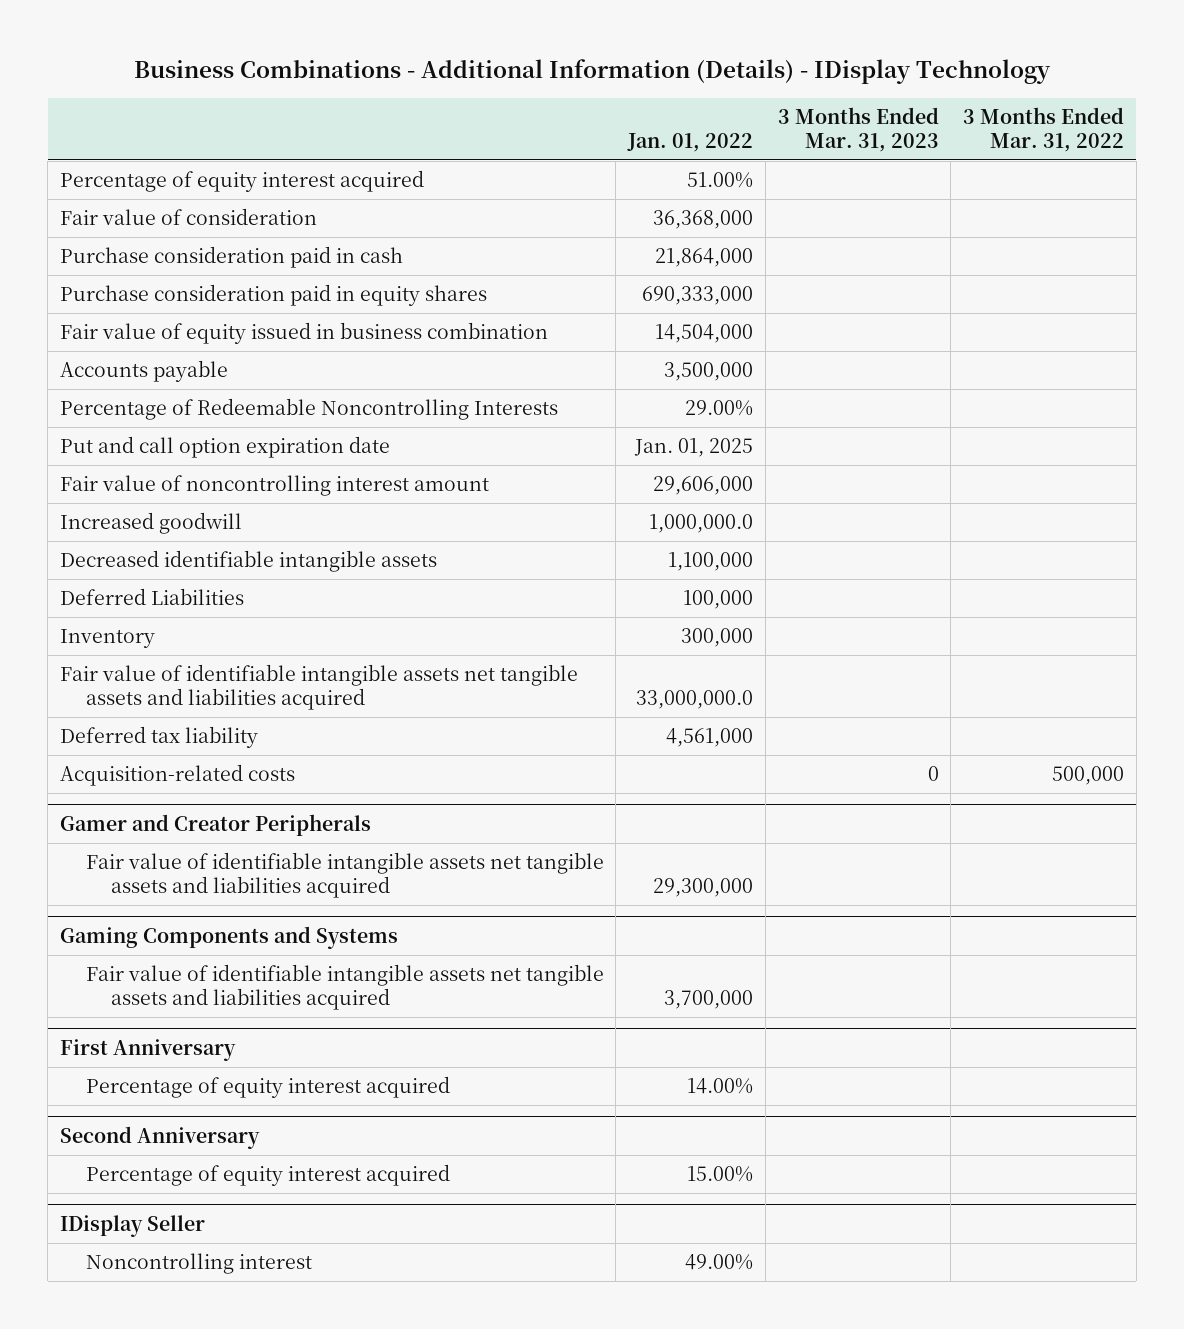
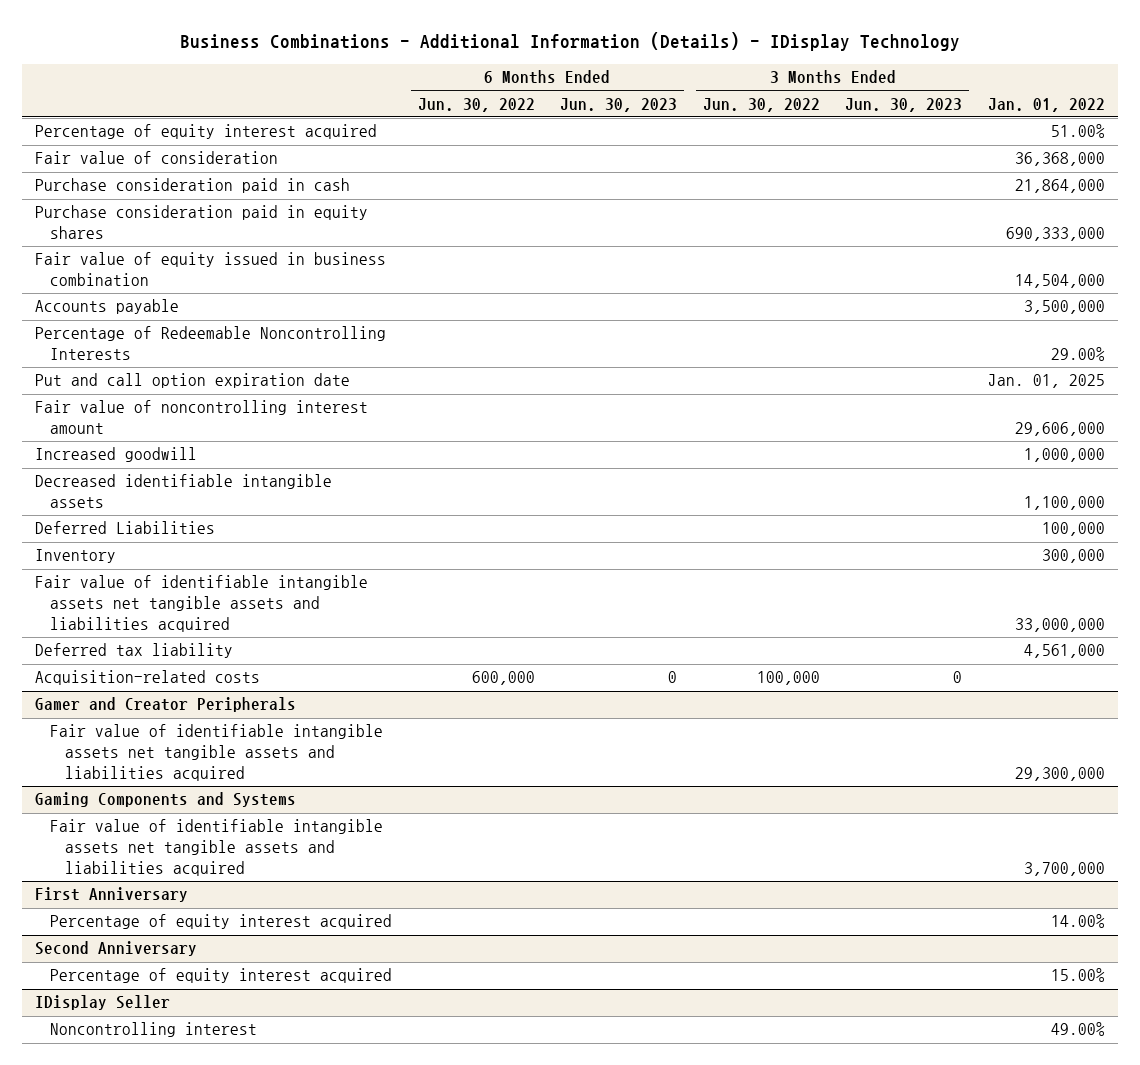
- | Jan. 01, 2022 | 3 Months Ended Mar. 31, 2023 | 3 Months Ended Mar. 31, 2022
+ | 6 Months Ended Jun. 30, 2022 | 6 Months Ended Jun. 30, 2023 | 3 Months Ended Jun. 30, 2022 | 3 Months Ended Jun. 30, 2023 | Jan. 01, 2022
- Increased goodwill | 1,000,000.0 | |
+ Increased goodwill | | | | | 1,000,000
- Fair value of identifiable intangible assets net tangible assets and liabilities acquired | 33,000,000.0 | |
+ Fair value of identifiable intangible assets net tangible assets and liabilities acquired | | | | | 33,000,000

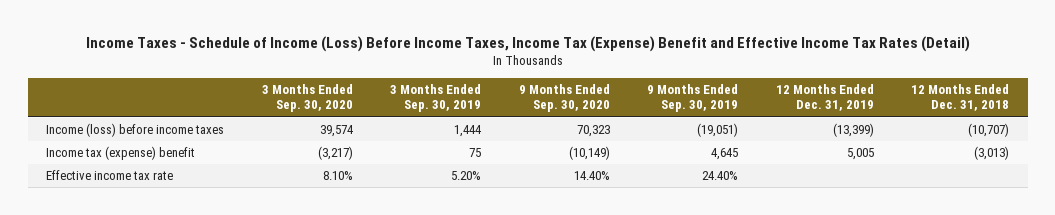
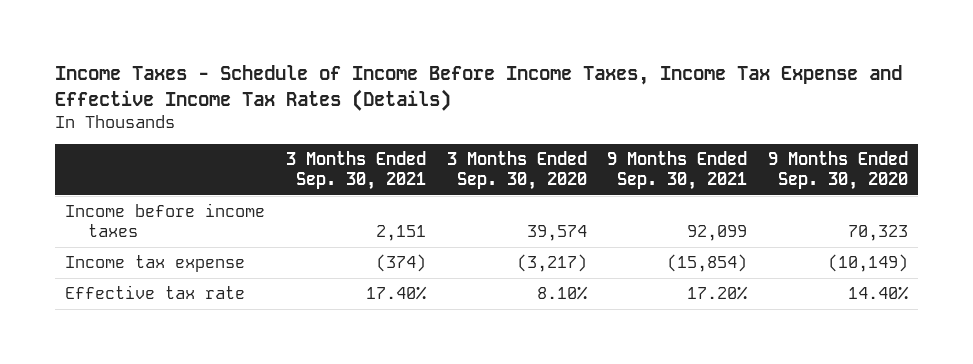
- Income Taxes - Schedule of Income (Loss) Before Income Taxes, Income Tax (Expense) Benefit and Effective Income Tax Rates (Detail)
+ Income Taxes - Schedule of Income Before Income Taxes, Income Tax Expense and Effective Income Tax Rates (Details)
- | 3 Months Ended Sep. 30, 2020 | 3 Months Ended Sep. 30, 2019 | 9 Months Ended Sep. 30, 2020 | 9 Months Ended Sep. 30, 2019 | 12 Months Ended Dec. 31, 2019 | 12 Months Ended Dec. 31, 2018
+ | 3 Months Ended Sep. 30, 2021 | 3 Months Ended Sep. 30, 2020 | 9 Months Ended Sep. 30, 2021 | 9 Months Ended Sep. 30, 2020
- Income (loss) before income taxes | 39,574 | 1,444 | 70,323 | (19,051) | (13,399) | (10,707)
- Income tax (expense) benefit | (3,217) | 75 | (10,149) | 4,645 | 5,005 | (3,013)
- Effective income tax rate | 8.10% | 5.20% | 14.40% | 24.40% | |
+ Income before income taxes | 2,151 | 39,574 | 92,099 | 70,323
+ Income tax expense | (374) | (3,217) | (15,854) | (10,149)
+ Effective tax rate | 17.40% | 8.10% | 17.20% | 14.40%

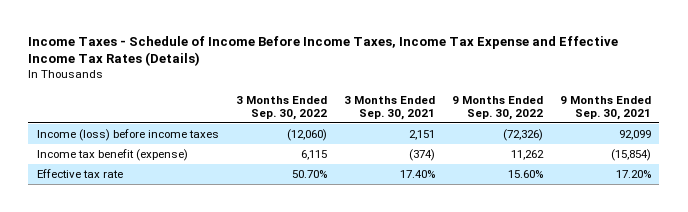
- | 3 Months Ended Sep. 30, 2021 | 3 Months Ended Sep. 30, 2020 | 9 Months Ended Sep. 30, 2021 | 9 Months Ended Sep. 30, 2020
+ | 3 Months Ended Sep. 30, 2022 | 3 Months Ended Sep. 30, 2021 | 9 Months Ended Sep. 30, 2022 | 9 Months Ended Sep. 30, 2021
- Income before income taxes | 2,151 | 39,574 | 92,099 | 70,323
- Income tax expense | (374) | (3,217) | (15,854) | (10,149)
+ Income (loss) before income taxes | (12,060) | 2,151 | (72,326) | 92,099
+ Income tax benefit (expense) | 6,115 | (374) | 11,262 | (15,854)

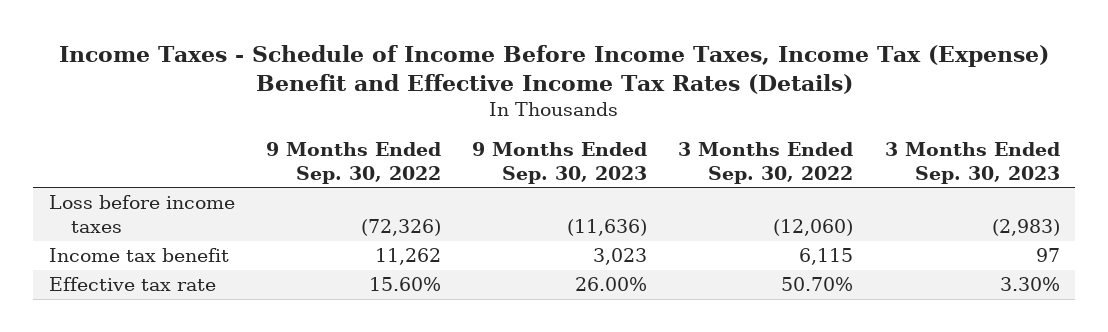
- Income Taxes - Schedule of Income Before Income Taxes, Income Tax Expense and Effective Income Tax Rates (Details)
+ Income Taxes - Schedule of Income Before Income Taxes, Income Tax (Expense) Benefit and Effective Income Tax Rates (Details)
- | 3 Months Ended Sep. 30, 2022 | 3 Months Ended Sep. 30, 2021 | 9 Months Ended Sep. 30, 2022 | 9 Months Ended Sep. 30, 2021
+ | 9 Months Ended Sep. 30, 2022 | 9 Months Ended Sep. 30, 2023 | 3 Months Ended Sep. 30, 2022 | 3 Months Ended Sep. 30, 2023
- Income (loss) before income taxes | (12,060) | 2,151 | (72,326) | 92,099
- Income tax benefit (expense) | 6,115 | (374) | 11,262 | (15,854)
+ Loss before income taxes | (72,326) | (11,636) | (12,060) | (2,983)
+ Income tax benefit | 11,262 | 3,023 | 6,115 | 97

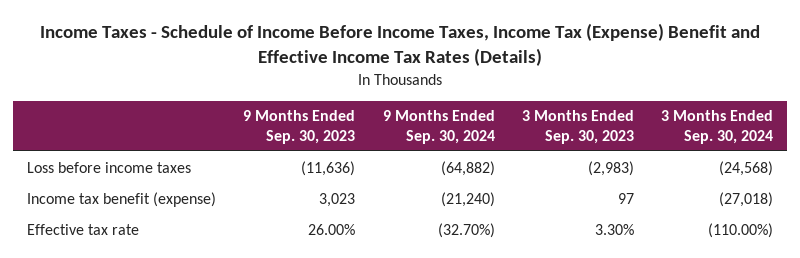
- | 9 Months Ended Sep. 30, 2022 | 9 Months Ended Sep. 30, 2023 | 3 Months Ended Sep. 30, 2022 | 3 Months Ended Sep. 30, 2023
+ | 9 Months Ended Sep. 30, 2023 | 9 Months Ended Sep. 30, 2024 | 3 Months Ended Sep. 30, 2023 | 3 Months Ended Sep. 30, 2024
- Income tax benefit | 11,262 | 3,023 | 6,115 | 97
+ Income tax benefit (expense) | 3,023 | (21,240) | 97 | (27,018)

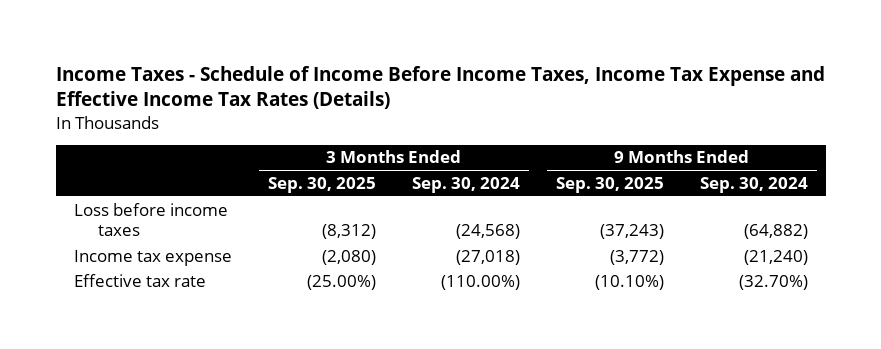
- Income Taxes - Schedule of Income Before Income Taxes, Income Tax (Expense) Benefit and Effective Income Tax Rates (Details)
+ Income Taxes - Schedule of Income Before Income Taxes, Income Tax Expense and Effective Income Tax Rates (Details)
- | 9 Months Ended Sep. 30, 2023 | 9 Months Ended Sep. 30, 2024 | 3 Months Ended Sep. 30, 2023 | 3 Months Ended Sep. 30, 2024
+ | 3 Months Ended Sep. 30, 2025 | 3 Months Ended Sep. 30, 2024 | 9 Months Ended Sep. 30, 2025 | 9 Months Ended Sep. 30, 2024
- Income tax benefit (expense) | 3,023 | (21,240) | 97 | (27,018)
+ Income tax expense | (2,080) | (27,018) | (3,772) | (21,240)

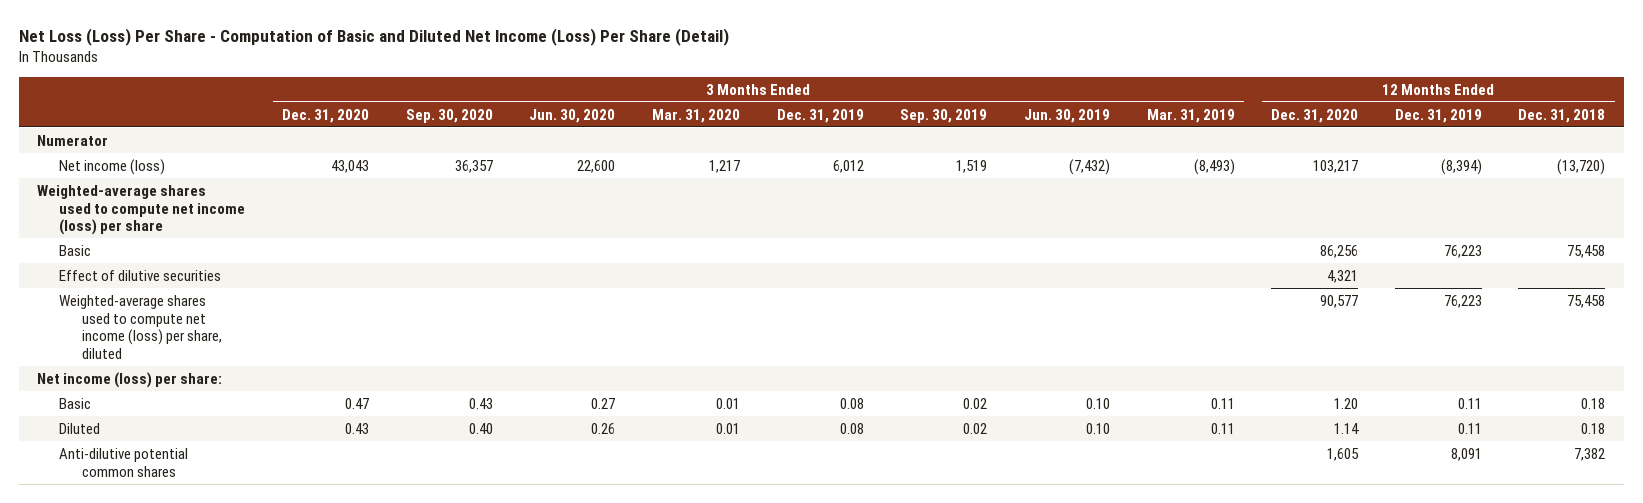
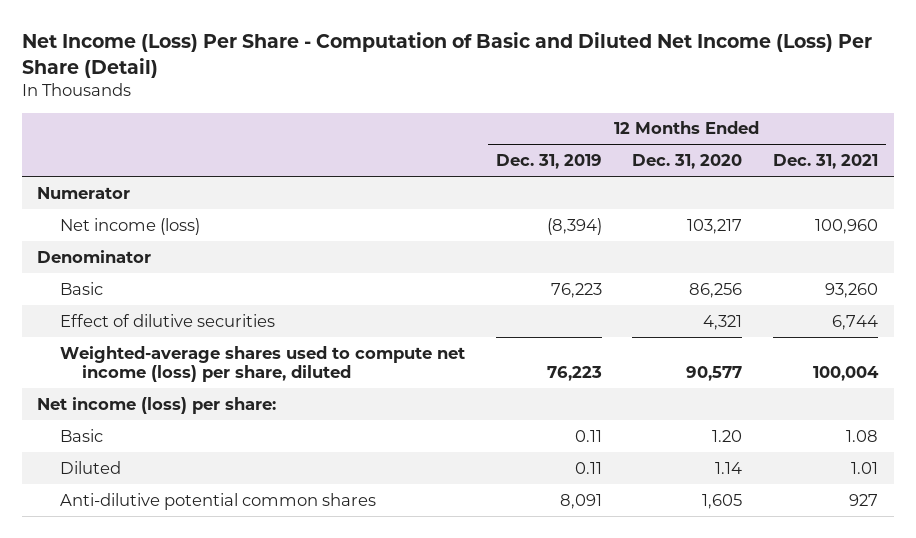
- Net Loss (Loss) Per Share - Computation of Basic and Diluted Net Income (Loss) Per Share (Detail)
+ Net Income (Loss) Per Share - Computation of Basic and Diluted Net Income (Loss) Per Share (Detail)
- | 3 Months Ended Dec. 31, 2020 | 3 Months Ended Sep. 30, 2020 | 3 Months Ended Jun. 30, 2020 | 3 Months Ended Mar. 31, 2020 | 3 Months Ended Dec. 31, 2019 | 3 Months Ended Sep. 30, 2019 | 3 Months Ended Jun. 30, 2019 | 3 Months Ended Mar. 31, 2019 | 12 Months Ended Dec. 31, 2020 | 12 Months Ended Dec. 31, 2019 | 12 Months Ended Dec. 31, 2018
+ | 12 Months Ended Dec. 31, 2019 | 12 Months Ended Dec. 31, 2020 | 12 Months Ended Dec. 31, 2021
- Weighted-average shares used to compute net income (loss) per share
+ Denominator

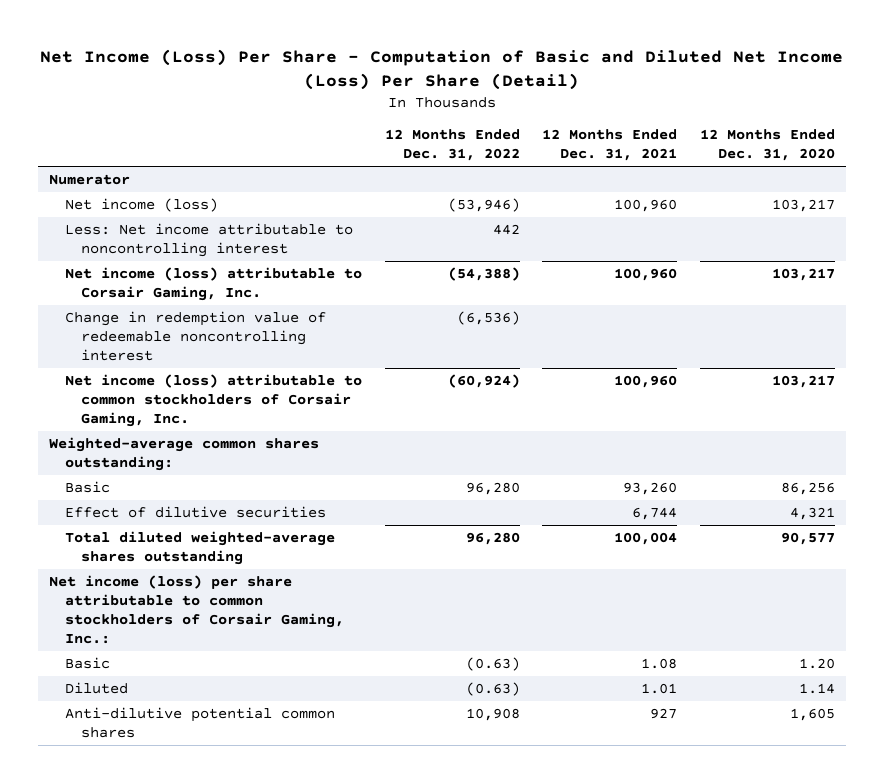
- | 12 Months Ended Dec. 31, 2019 | 12 Months Ended Dec. 31, 2020 | 12 Months Ended Dec. 31, 2021
+ | 12 Months Ended Dec. 31, 2022 | 12 Months Ended Dec. 31, 2021 | 12 Months Ended Dec. 31, 2020
- Denominator
+ Less: Net income attributable to noncontrolling interest | 442 | |
+ Net income (loss) attributable to Corsair Gaming, Inc. | (54,388) | 100,960 | 103,217
+ Change in redemption value of redeemable noncontrolling interest | (6,536) | |
+ Net income (loss) attributable to common stockholders of Corsair Gaming, Inc. | (60,924) | 100,960 | 103,217
+ Weighted-average common shares outstanding:
- Weighted-average shares used to compute net income (loss) per share, diluted | 76,223 | 90,577 | 100,004
- Net income (loss) per share:
+ Total diluted weighted-average shares outstanding | 96,280 | 100,004 | 90,577
+ Net income (loss) per share attributable to common stockholders of Corsair Gaming, Inc.:

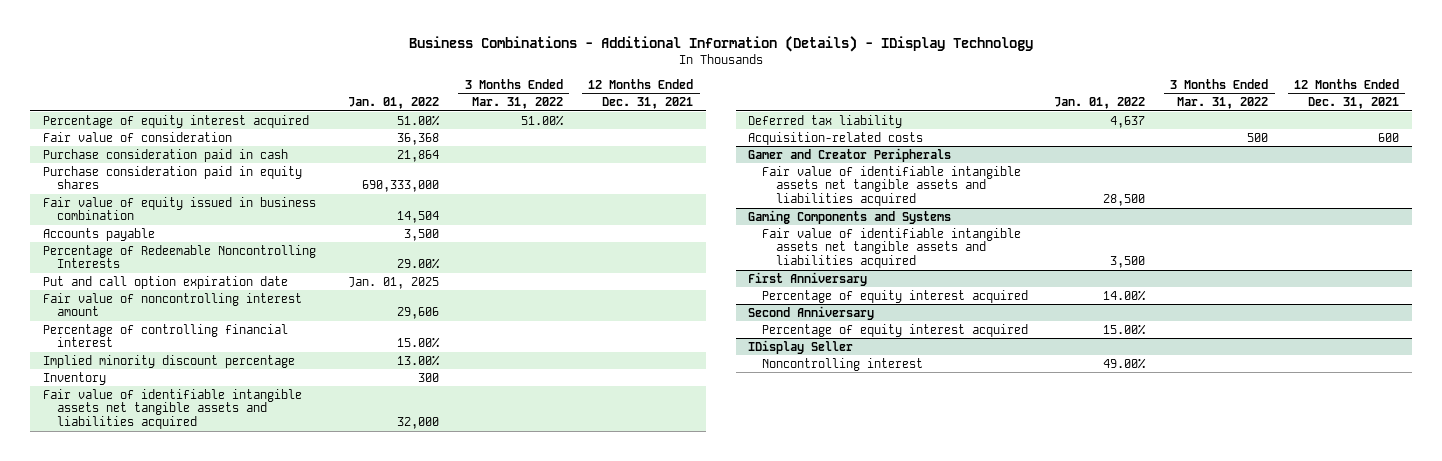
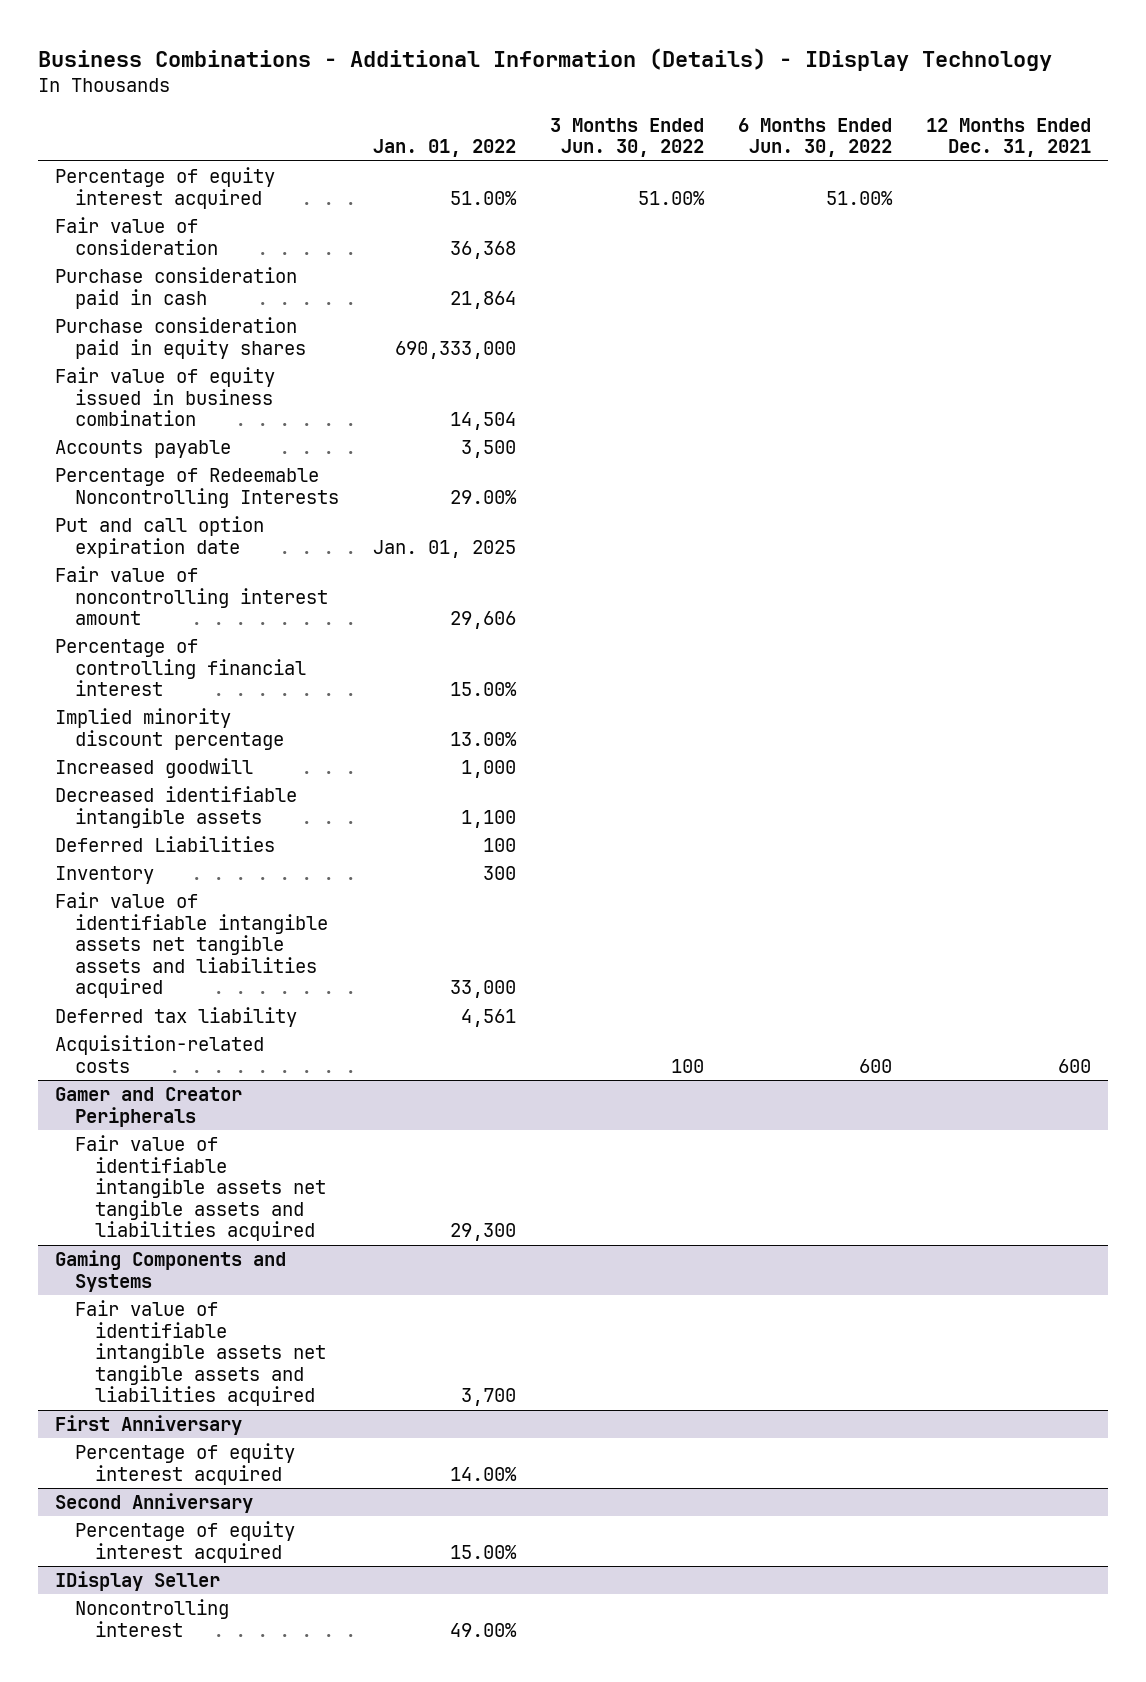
- | Jan. 01, 2022 | 3 Months Ended Mar. 31, 2022 | 12 Months Ended Dec. 31, 2021
+ | Jan. 01, 2022 | 3 Months Ended Jun. 30, 2022 | 6 Months Ended Jun. 30, 2022 | 12 Months Ended Dec. 31, 2021
+ Increased goodwill | 1,000 | | |
+ Decreased identifiable intangible assets | 1,100 | | |
+ Deferred Liabilities | 100 | | |
- Fair value of identifiable intangible assets net tangible assets and liabilities acquired | 32,000 | |
- Deferred tax liability | 4,637 | |
+ Fair value of identifiable intangible assets net tangible assets and liabilities acquired | 33,000 | | |
+ Deferred tax liability | 4,561 | | |
@ Gamer and Creator Peripherals
- Fair value of identifiable intangible assets net tangible assets and liabilities acquired | 28,500 | |
+ Fair value of identifiable intangible assets net tangible assets and liabilities acquired | 29,300 | | |
@ Gaming Components and Systems
- Fair value of identifiable intangible assets net tangible assets and liabilities acquired | 3,500 | |
+ Fair value of identifiable intangible assets net tangible assets and liabilities acquired | 3,700 | | |

